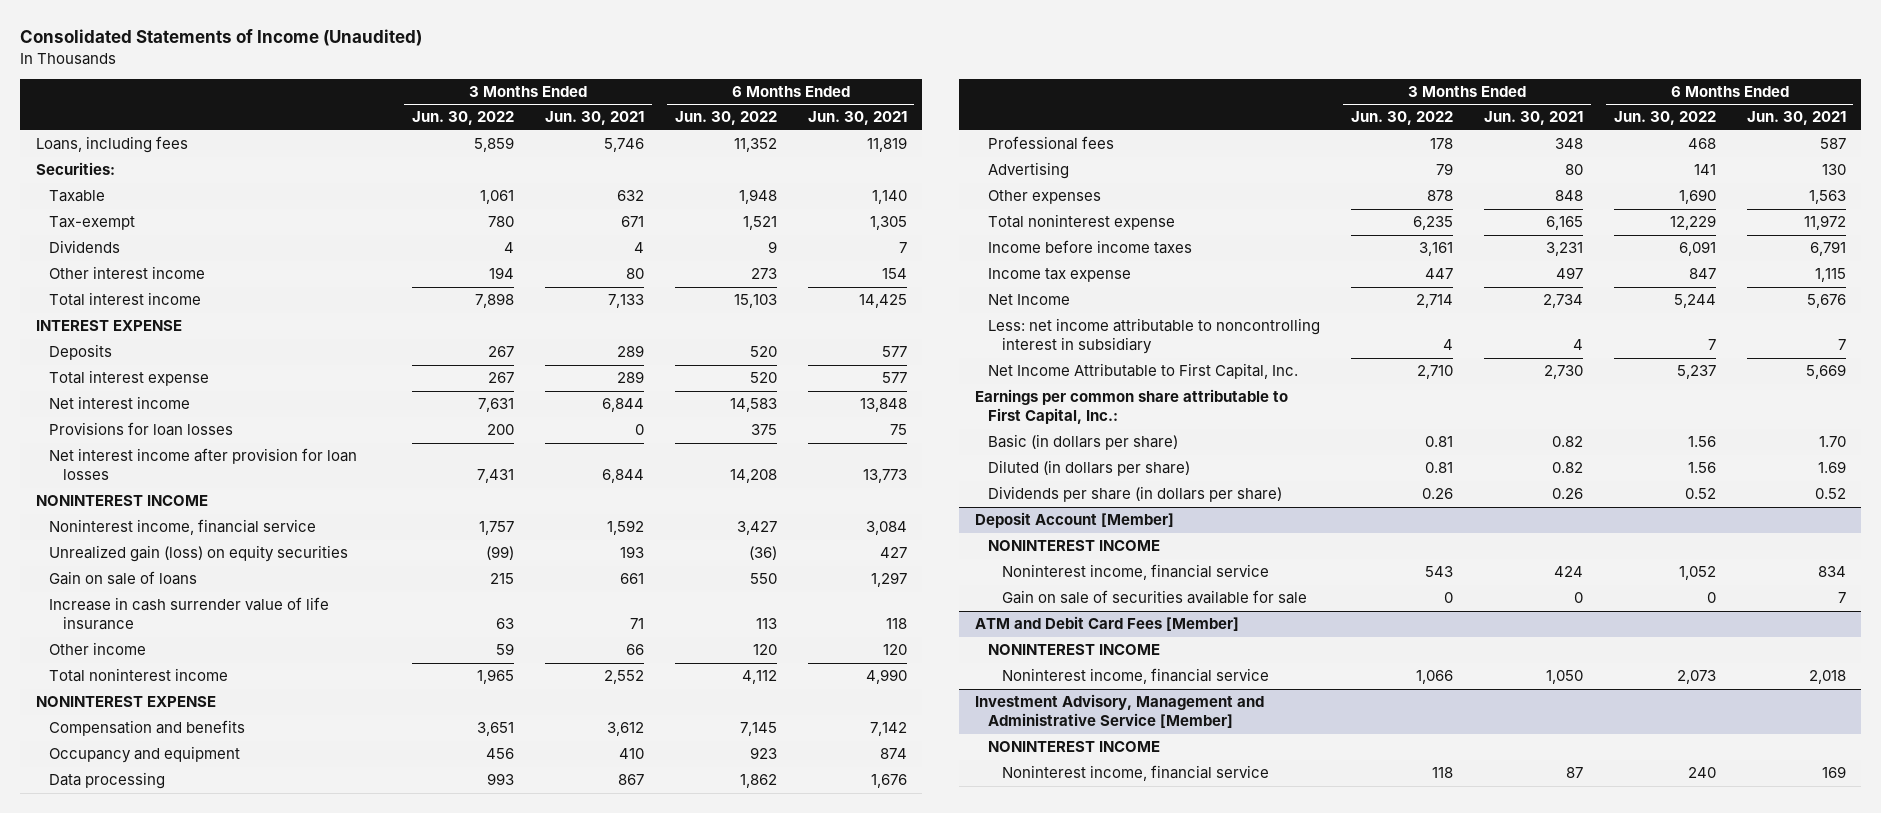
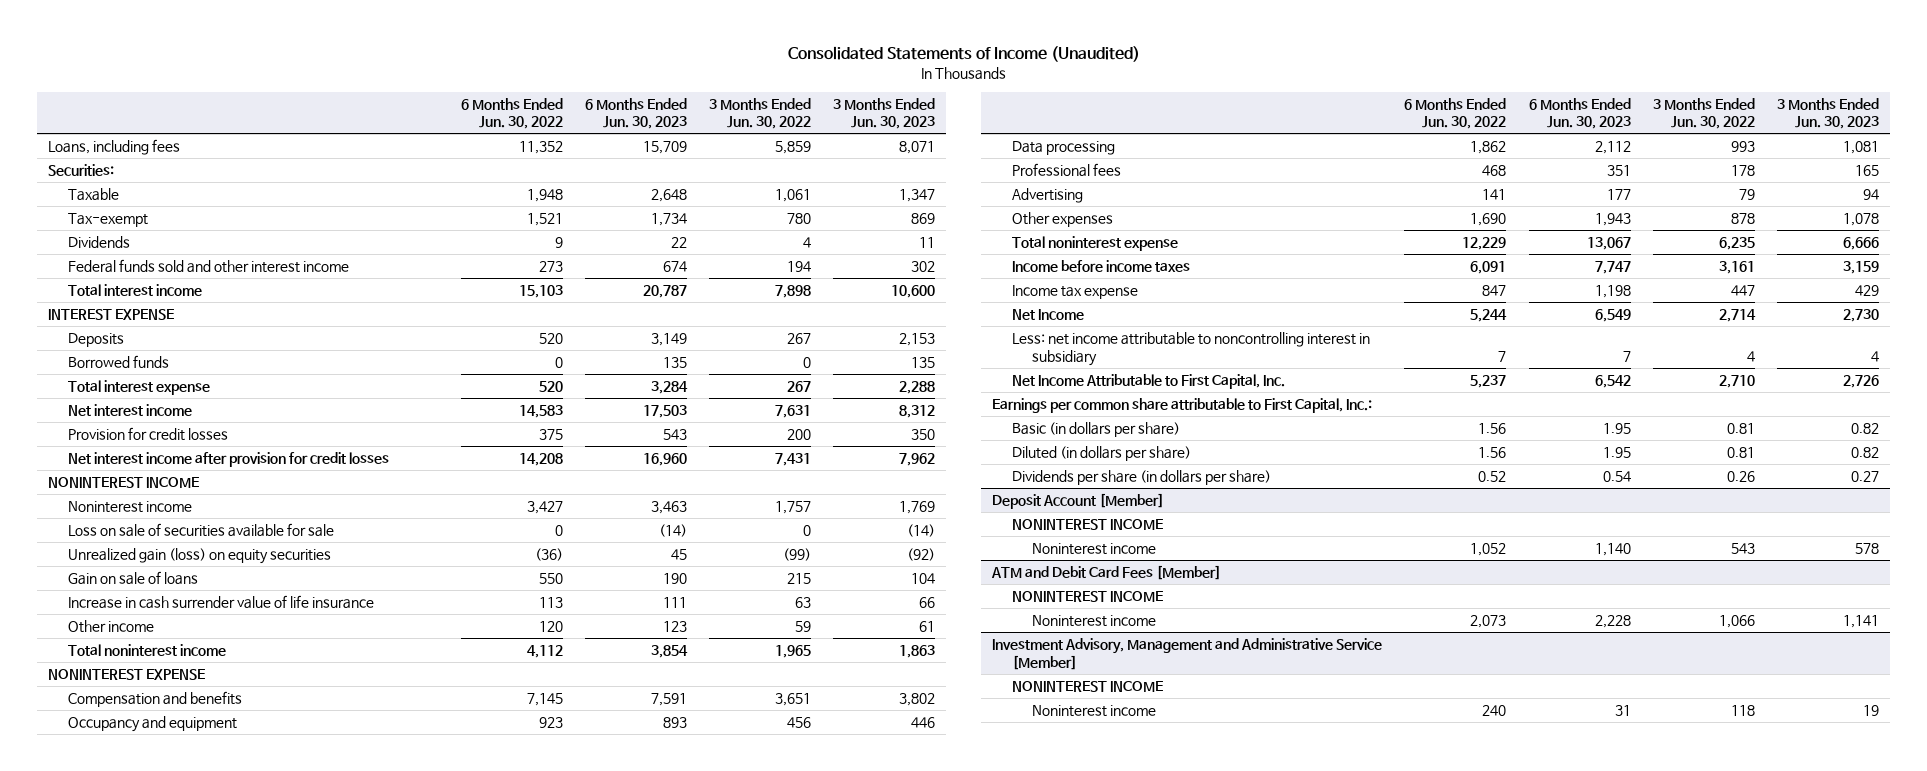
- | 3 Months Ended Jun. 30, 2022 | 3 Months Ended Jun. 30, 2021 | 6 Months Ended Jun. 30, 2022 | 6 Months Ended Jun. 30, 2021
+ | 6 Months Ended Jun. 30, 2022 | 6 Months Ended Jun. 30, 2023 | 3 Months Ended Jun. 30, 2022 | 3 Months Ended Jun. 30, 2023
- Other interest income | 194 | 80 | 273 | 154
+ Federal funds sold and other interest income | 273 | 674 | 194 | 302
+ Borrowed funds | 0 | 135 | 0 | 135
- Provisions for loan losses | 200 | 0 | 375 | 75
- Net interest income after provision for loan losses | 7,431 | 6,844 | 14,208 | 13,773
+ Provision for credit losses | 375 | 543 | 200 | 350
+ Net interest income after provision for credit losses | 14,208 | 16,960 | 7,431 | 7,962
- Noninterest income, financial service | 1,757 | 1,592 | 3,427 | 3,084
+ Noninterest income | 3,427 | 3,463 | 1,757 | 1,769
+ Loss on sale of securities available for sale | 0 | (14) | 0 | (14)
@ Deposit Account [Member]
- Noninterest income, financial service | 543 | 424 | 1,052 | 834
- Gain on sale of securities available for sale | 0 | 0 | 0 | 7
+ Noninterest income | 1,052 | 1,140 | 543 | 578
@ ATM and Debit Card Fees [Member]
- Noninterest income, financial service | 1,066 | 1,050 | 2,073 | 2,018
+ Noninterest income | 2,073 | 2,228 | 1,066 | 1,141
@ Investment Advisory, Management and Administrative Service [Member]
- Noninterest income, financial service | 118 | 87 | 240 | 169
+ Noninterest income | 240 | 31 | 118 | 19

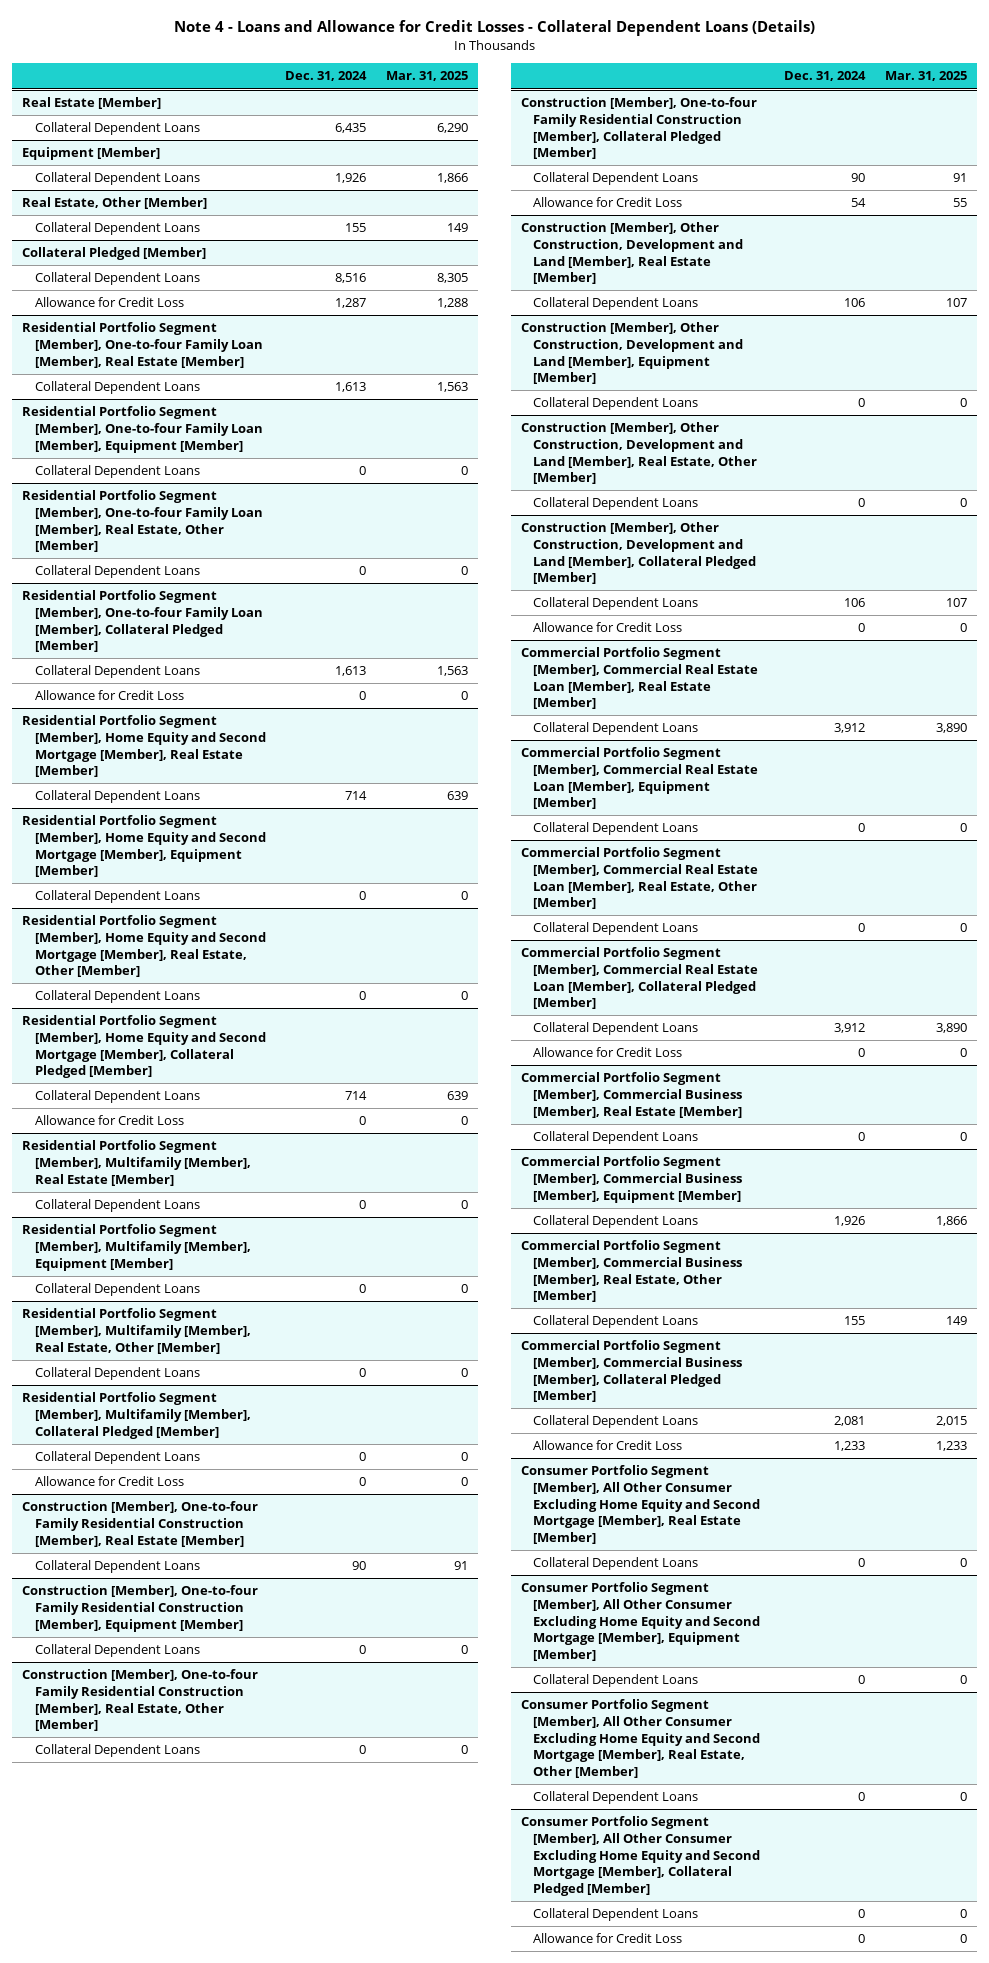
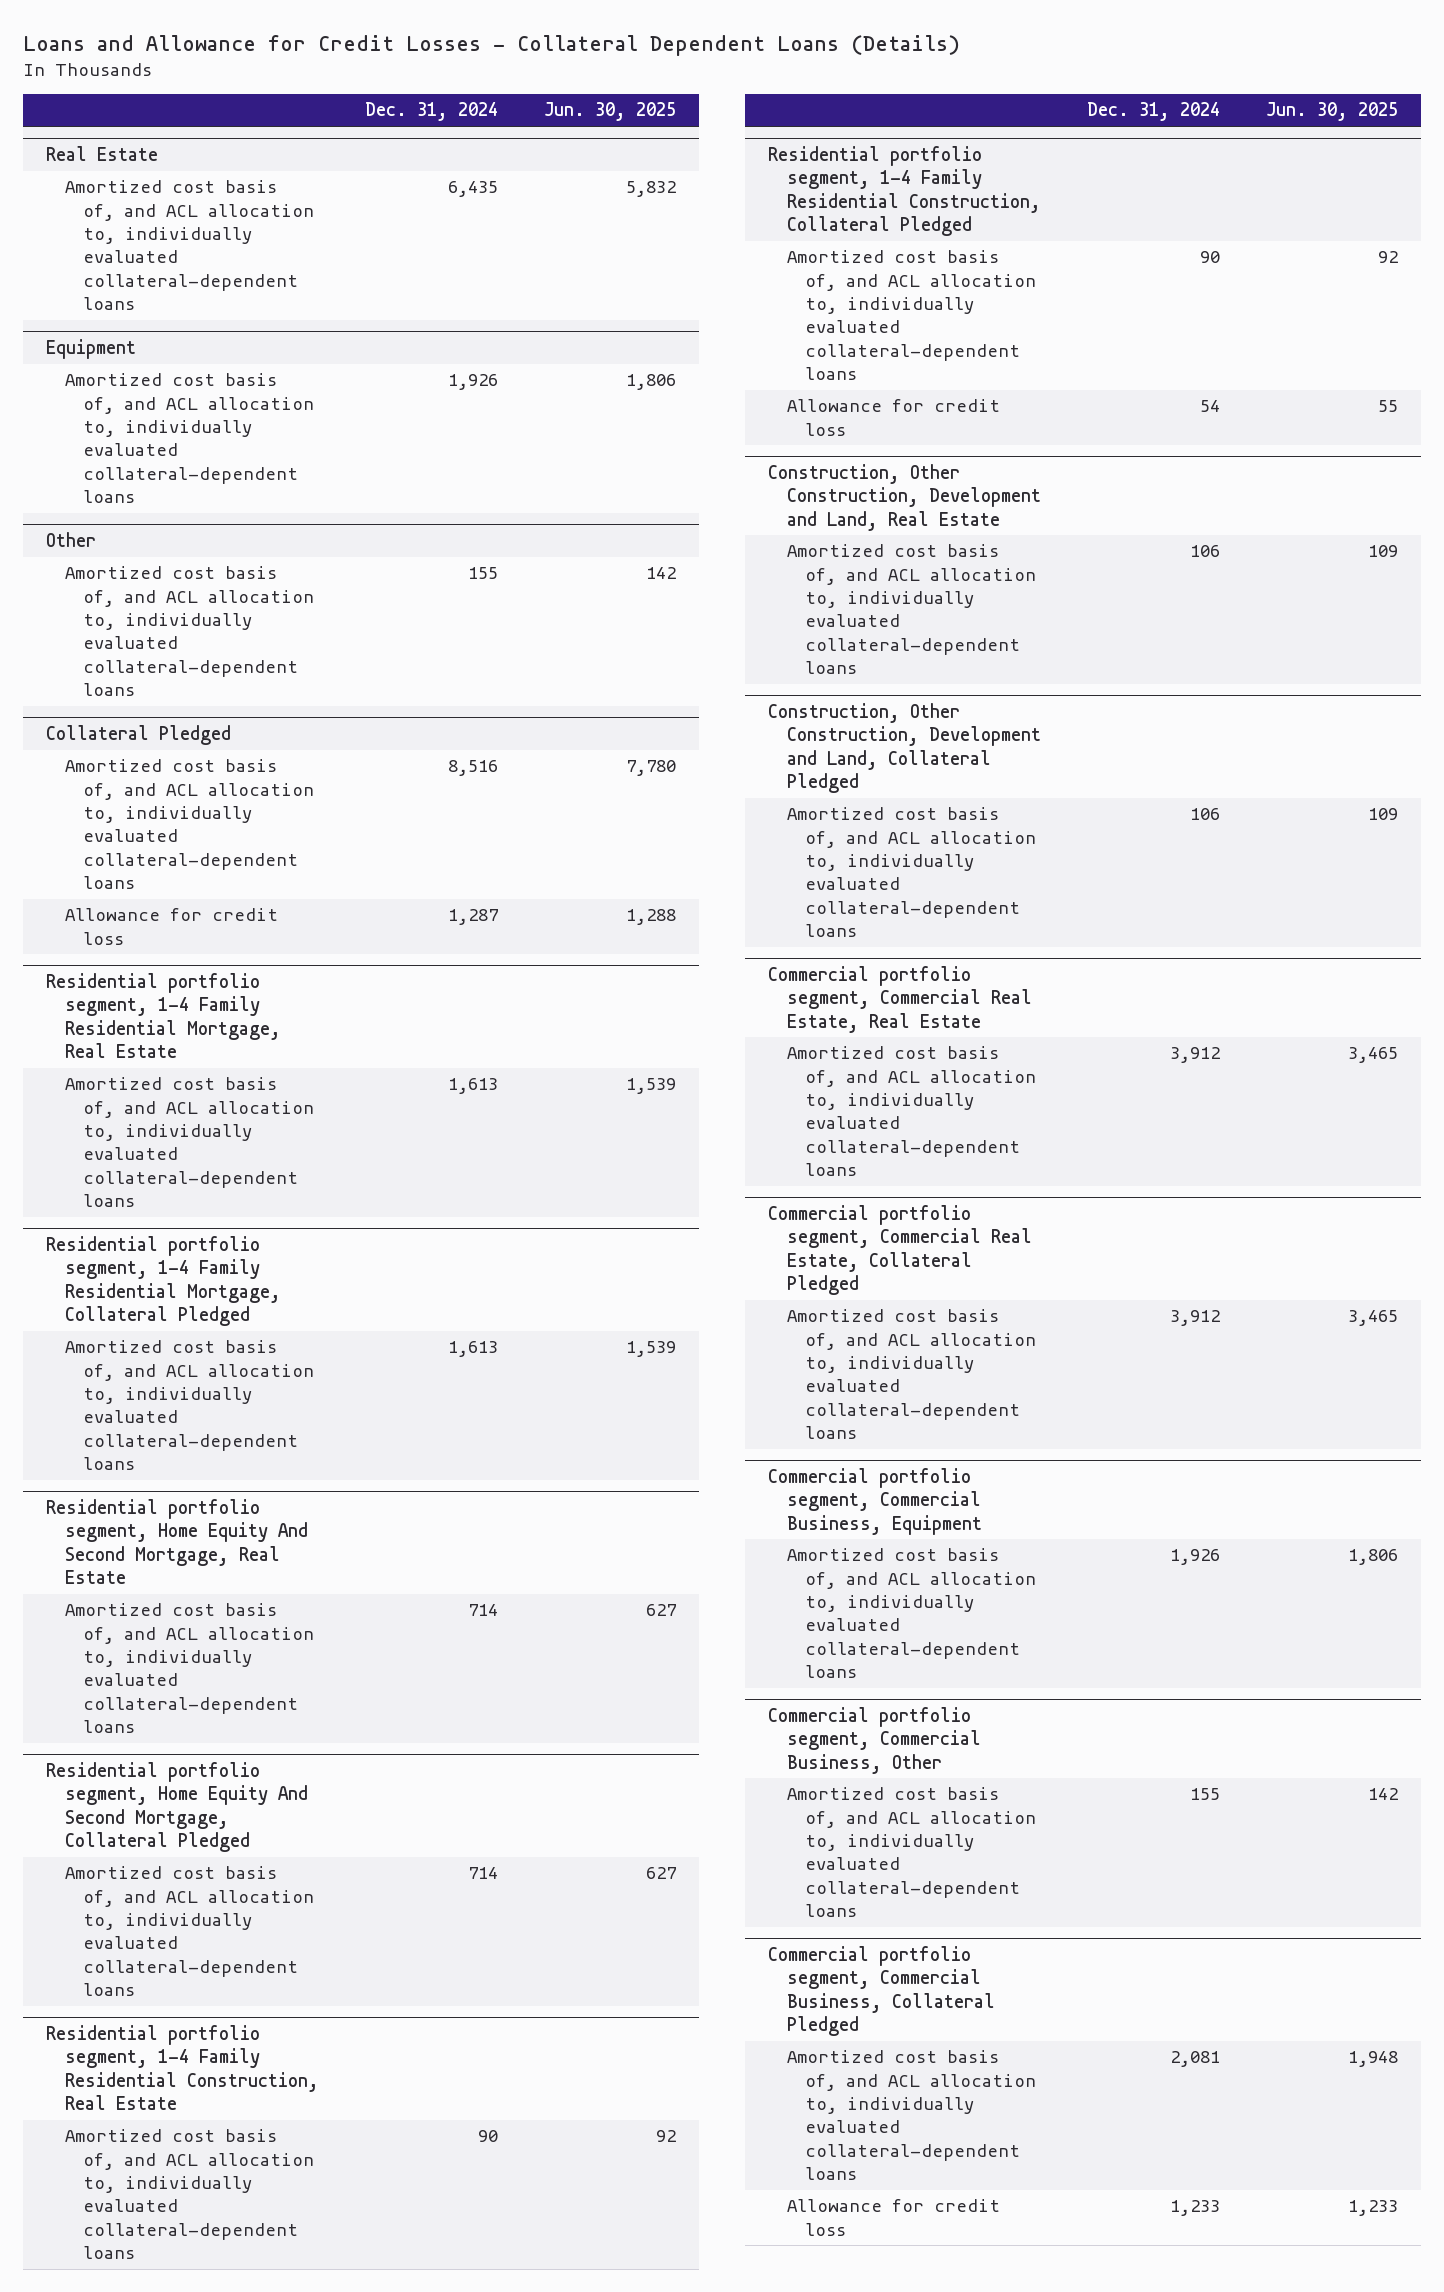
- Note 4 - Loans and Allowance for Credit Losses - Collateral Dependent Loans (Details)
+ Loans and Allowance for Credit Losses - Collateral Dependent Loans (Details)
- | Dec. 31, 2024 | Mar. 31, 2025
+ | Dec. 31, 2024 | Jun. 30, 2025
- Real Estate [Member]
- Collateral Dependent Loans | 6,435 | 6,290
- Equipment [Member]
- Collateral Dependent Loans | 1,926 | 1,866
- Real Estate, Other [Member]
- Collateral Dependent Loans | 155 | 149
- Collateral Pledged [Member]
- Collateral Dependent Loans | 8,516 | 8,305
- Allowance for Credit Loss | 1,287 | 1,288
- Residential Portfolio Segment [Member], One-to-four Family Loan [Member], Real Estate [Member]
- Collateral Dependent Loans | 1,613 | 1,563
- Residential Portfolio Segment [Member], One-to-four Family Loan [Member], Equipment [Member]
- Collateral Dependent Loans | 0 | 0
- Residential Portfolio Segment [Member], One-to-four Family Loan [Member], Real Estate, Other [Member]
- Collateral Dependent Loans | 0 | 0
- Residential Portfolio Segment [Member], One-to-four Family Loan [Member], Collateral Pledged [Member]
- Collateral Dependent Loans | 1,613 | 1,563
- Allowance for Credit Loss | 0 | 0
- Residential Portfolio Segment [Member], Home Equity and Second Mortgage [Member], Real Estate [Member]
- Collateral Dependent Loans | 714 | 639
- Residential Portfolio Segment [Member], Home Equity and Second Mortgage [Member], Equipment [Member]
- Collateral Dependent Loans | 0 | 0
- Residential Portfolio Segment [Member], Home Equity and Second Mortgage [Member], Real Estate, Other [Member]
- Collateral Dependent Loans | 0 | 0
- Residential Portfolio Segment [Member], Home Equity and Second Mortgage [Member], Collateral Pledged [Member]
- Collateral Dependent Loans | 714 | 639
- Allowance for Credit Loss | 0 | 0
- Residential Portfolio Segment [Member], Multifamily [Member], Real Estate [Member]
- Collateral Dependent Loans | 0 | 0
- Residential Portfolio Segment [Member], Multifamily [Member], Equipment [Member]
- Collateral Dependent Loans | 0 | 0
- Residential Portfolio Segment [Member], Multifamily [Member], Real Estate, Other [Member]
- Collateral Dependent Loans | 0 | 0
- Residential Portfolio Segment [Member], Multifamily [Member], Collateral Pledged [Member]
- Collateral Dependent Loans | 0 | 0
- Allowance for Credit Loss | 0 | 0
- Construction [Member], One-to-four Family Residential Construction [Member], Real Estate [Member]
- Collateral Dependent Loans | 90 | 91
- Construction [Member], One-to-four Family Residential Construction [Member], Equipment [Member]
- Collateral Dependent Loans | 0 | 0
- Construction [Member], One-to-four Family Residential Construction [Member], Real Estate, Other [Member]
- Collateral Dependent Loans | 0 | 0
- Construction [Member], One-to-four Family Residential Construction [Member], Collateral Pledged [Member]
- Collateral Dependent Loans | 90 | 91
- Allowance for Credit Loss | 54 | 55
- Construction [Member], Other Construction, Development and Land [Member], Real Estate [Member]
- Collateral Dependent Loans | 106 | 107
- Construction [Member], Other Construction, Development and Land [Member], Equipment [Member]
- Collateral Dependent Loans | 0 | 0
- Construction [Member], Other Construction, Development and Land [Member], Real Estate, Other [Member]
- Collateral Dependent Loans | 0 | 0
- Construction [Member], Other Construction, Development and Land [Member], Collateral Pledged [Member]
- Collateral Dependent Loans | 106 | 107
- Allowance for Credit Loss | 0 | 0
- Commercial Portfolio Segment [Member], Commercial Real Estate Loan [Member], Real Estate [Member]
- Collateral Dependent Loans | 3,912 | 3,890
- Commercial Portfolio Segment [Member], Commercial Real Estate Loan [Member], Equipment [Member]
- Collateral Dependent Loans | 0 | 0
- Commercial Portfolio Segment [Member], Commercial Real Estate Loan [Member], Real Estate, Other [Member]
- Collateral Dependent Loans | 0 | 0
- Commercial Portfolio Segment [Member], Commercial Real Estate Loan [Member], Collateral Pledged [Member]
- Collateral Dependent Loans | 3,912 | 3,890
- Allowance for Credit Loss | 0 | 0
- Commercial Portfolio Segment [Member], Commercial Business [Member], Real Estate [Member]
- Collateral Dependent Loans | 0 | 0
- Commercial Portfolio Segment [Member], Commercial Business [Member], Equipment [Member]
- Collateral Dependent Loans | 1,926 | 1,866
- Commercial Portfolio Segment [Member], Commercial Business [Member], Real Estate, Other [Member]
- Collateral Dependent Loans | 155 | 149
- Commercial Portfolio Segment [Member], Commercial Business [Member], Collateral Pledged [Member]
- Collateral Dependent Loans | 2,081 | 2,015
- Allowance for Credit Loss | 1,233 | 1,233
- Consumer Portfolio Segment [Member], All Other Consumer Excluding Home Equity and Second Mortgage [Member], Real Estate [Member]
- Collateral Dependent Loans | 0 | 0
- Consumer Portfolio Segment [Member], All Other Consumer Excluding Home Equity and Second Mortgage [Member], Equipment [Member]
- Collateral Dependent Loans | 0 | 0
- Consumer Portfolio Segment [Member], All Other Consumer Excluding Home Equity and Second Mortgage [Member], Real Estate, Other [Member]
- Collateral Dependent Loans | 0 | 0
- Consumer Portfolio Segment [Member], All Other Consumer Excluding Home Equity and Second Mortgage [Member], Collateral Pledged [Member]
- Collateral Dependent Loans | 0 | 0
- Allowance for Credit Loss | 0 | 0
+ Real Estate
+ Amortized cost basis of, and ACL allocation to, individually evaluated collateral-dependent loans | 6,435 | 5,832
+ Equipment
+ Amortized cost basis of, and ACL allocation to, individually evaluated collateral-dependent loans | 1,926 | 1,806
+ Other
+ Amortized cost basis of, and ACL allocation to, individually evaluated collateral-dependent loans | 155 | 142
+ Collateral Pledged
+ Amortized cost basis of, and ACL allocation to, individually evaluated collateral-dependent loans | 8,516 | 7,780
+ Allowance for credit loss | 1,287 | 1,288
+ Residential portfolio segment, 1-4 Family Residential Mortgage, Real Estate
+ Amortized cost basis of, and ACL allocation to, individually evaluated collateral-dependent loans | 1,613 | 1,539
+ Residential portfolio segment, 1-4 Family Residential Mortgage, Collateral Pledged
+ Amortized cost basis of, and ACL allocation to, individually evaluated collateral-dependent loans | 1,613 | 1,539
+ Residential portfolio segment, Home Equity And Second Mortgage, Real Estate
+ Amortized cost basis of, and ACL allocation to, individually evaluated collateral-dependent loans | 714 | 627
+ Residential portfolio segment, Home Equity And Second Mortgage, Collateral Pledged
+ Amortized cost basis of, and ACL allocation to, individually evaluated collateral-dependent loans | 714 | 627
+ Residential portfolio segment, 1-4 Family Residential Construction, Real Estate
+ Amortized cost basis of, and ACL allocation to, individually evaluated collateral-dependent loans | 90 | 92
+ Residential portfolio segment, 1-4 Family Residential Construction, Collateral Pledged
+ Amortized cost basis of, and ACL allocation to, individually evaluated collateral-dependent loans | 90 | 92
+ Allowance for credit loss | 54 | 55
+ Construction, Other Construction, Development and Land, Real Estate
+ Amortized cost basis of, and ACL allocation to, individually evaluated collateral-dependent loans | 106 | 109
+ Construction, Other Construction, Development and Land, Collateral Pledged
+ Amortized cost basis of, and ACL allocation to, individually evaluated collateral-dependent loans | 106 | 109
+ Commercial portfolio segment, Commercial Real Estate, Real Estate
+ Amortized cost basis of, and ACL allocation to, individually evaluated collateral-dependent loans | 3,912 | 3,465
+ Commercial portfolio segment, Commercial Real Estate, Collateral Pledged
+ Amortized cost basis of, and ACL allocation to, individually evaluated collateral-dependent loans | 3,912 | 3,465
+ Commercial portfolio segment, Commercial Business, Equipment
+ Amortized cost basis of, and ACL allocation to, individually evaluated collateral-dependent loans | 1,926 | 1,806
+ Commercial portfolio segment, Commercial Business, Other
+ Amortized cost basis of, and ACL allocation to, individually evaluated collateral-dependent loans | 155 | 142
+ Commercial portfolio segment, Commercial Business, Collateral Pledged
+ Amortized cost basis of, and ACL allocation to, individually evaluated collateral-dependent loans | 2,081 | 1,948
+ Allowance for credit loss | 1,233 | 1,233

